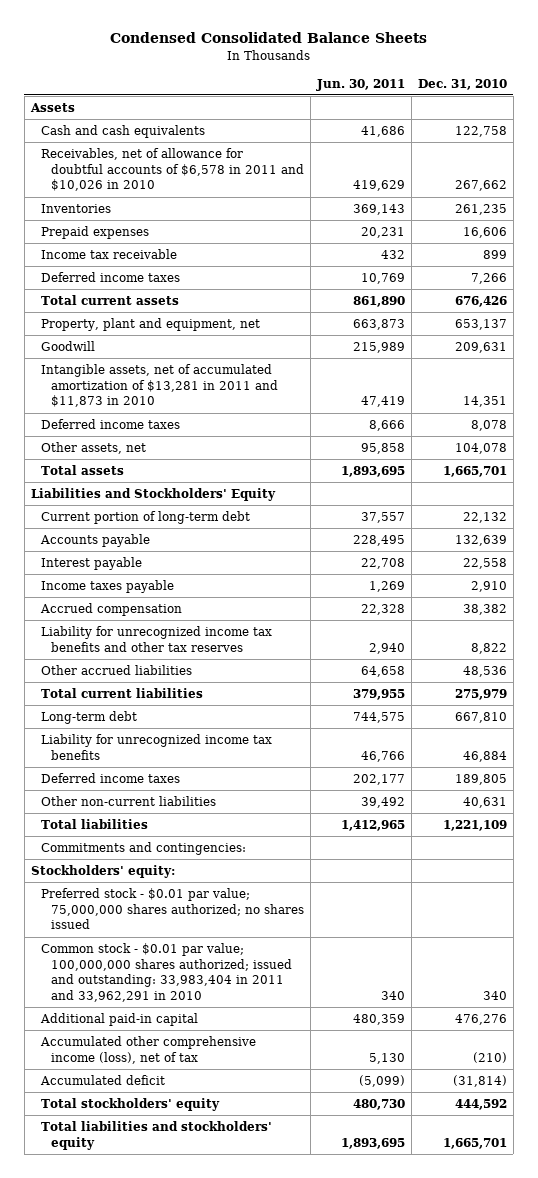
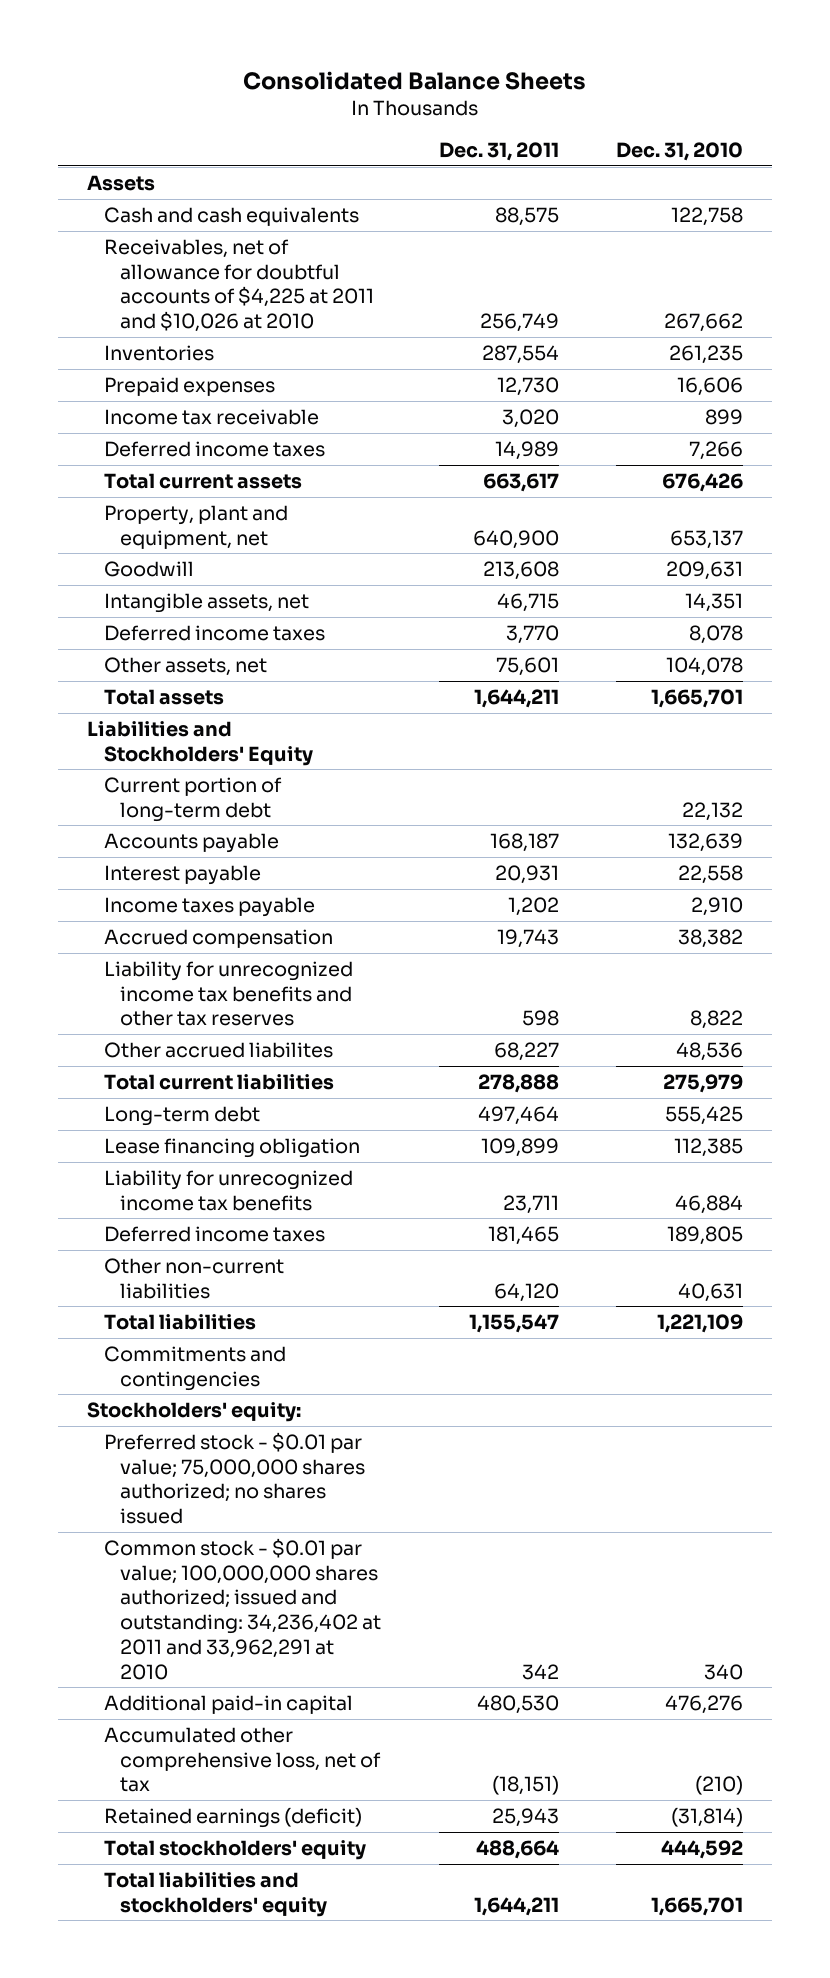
- Condensed Consolidated Balance Sheets
+ Consolidated Balance Sheets
- | Jun. 30, 2011 | Dec. 31, 2010
+ | Dec. 31, 2011 | Dec. 31, 2010
- Receivables, net of allowance for doubtful accounts of $6,578 in 2011 and $10,026 in 2010 | 419,629 | 267,662
+ Receivables, net of allowance for doubtful accounts of $4,225 at 2011 and $10,026 at 2010 | 256,749 | 267,662
- Intangible assets, net of accumulated amortization of $13,281 in 2011 and $11,873 in 2010 | 47,419 | 14,351
+ Intangible assets, net | 46,715 | 14,351
- Other accrued liabilities | 64,658 | 48,536
+ Other accrued liabilites | 68,227 | 48,536
- Long-term debt | 744,575 | 667,810
+ Long-term debt | 497,464 | 555,425
+ Lease financing obligation | 109,899 | 112,385
- Commitments and contingencies:
+ Commitments and contingencies
- Common stock - $0.01 par value; 100,000,000 shares authorized; issued and outstanding: 33,983,404 in 2011 and 33,962,291 in 2010 | 340 | 340
+ Common stock - $0.01 par value; 100,000,000 shares authorized; issued and outstanding: 34,236,402 at 2011 and 33,962,291 at 2010 | 342 | 340
- Accumulated other comprehensive income (loss), net of tax | 5,130 | (210)
- Accumulated deficit | (5,099) | (31,814)
+ Accumulated other comprehensive loss, net of tax | (18,151) | (210)
+ Retained earnings (deficit) | 25,943 | (31,814)

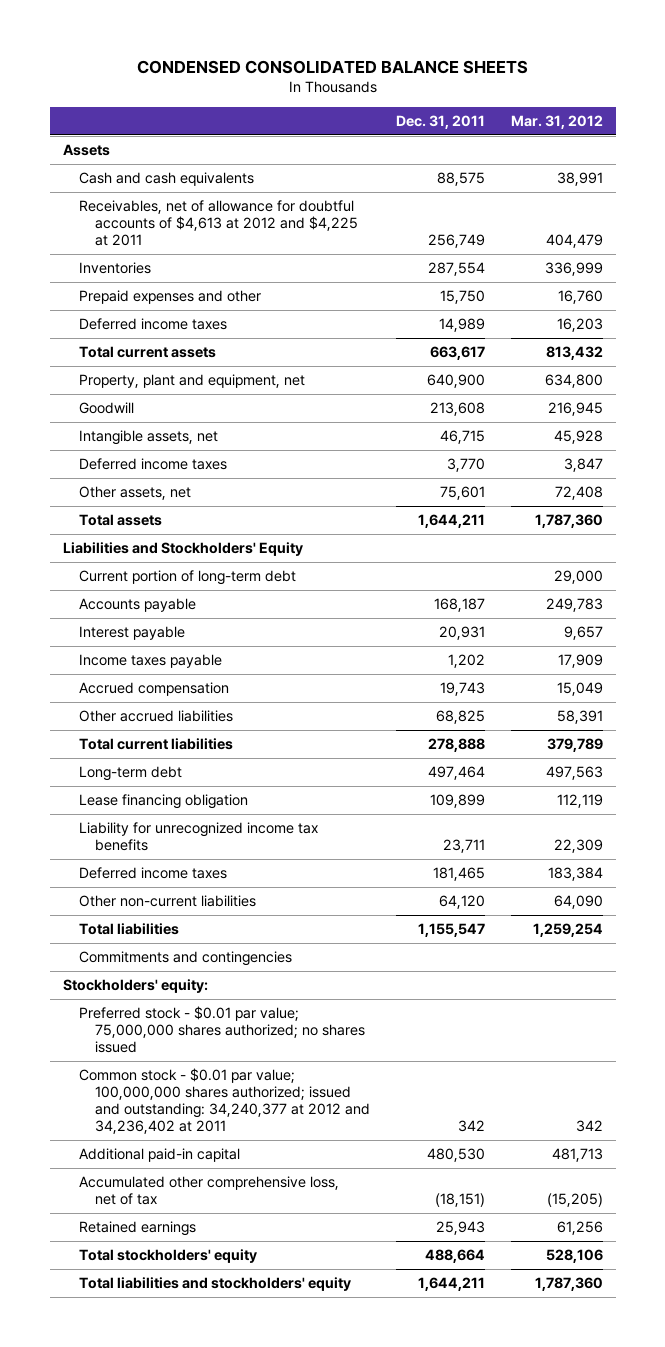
- Consolidated Balance Sheets
+ CONDENSED CONSOLIDATED BALANCE SHEETS
- | Dec. 31, 2011 | Dec. 31, 2010
+ | Dec. 31, 2011 | Mar. 31, 2012
- Receivables, net of allowance for doubtful accounts of $4,225 at 2011 and $10,026 at 2010 | 256,749 | 267,662
+ Receivables, net of allowance for doubtful accounts of $4,613 at 2012 and $4,225 at 2011 | 256,749 | 404,479
- Prepaid expenses | 12,730 | 16,606
- Income tax receivable | 3,020 | 899
+ Prepaid expenses and other | 15,750 | 16,760
- Liability for unrecognized income tax benefits and other tax reserves | 598 | 8,822
- Other accrued liabilites | 68,227 | 48,536
+ Other accrued liabilities | 68,825 | 58,391
- Common stock - $0.01 par value; 100,000,000 shares authorized; issued and outstanding: 34,236,402 at 2011 and 33,962,291 at 2010 | 342 | 340
+ Common stock - $0.01 par value; 100,000,000 shares authorized; issued and outstanding: 34,240,377 at 2012 and 34,236,402 at 2011 | 342 | 342
- Retained earnings (deficit) | 25,943 | (31,814)
+ Retained earnings | 25,943 | 61,256

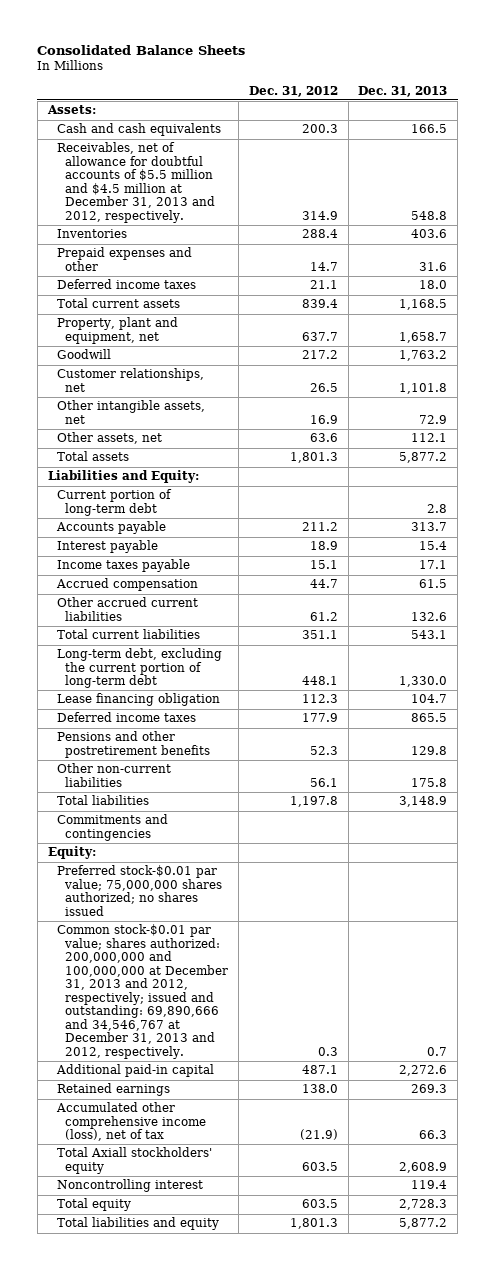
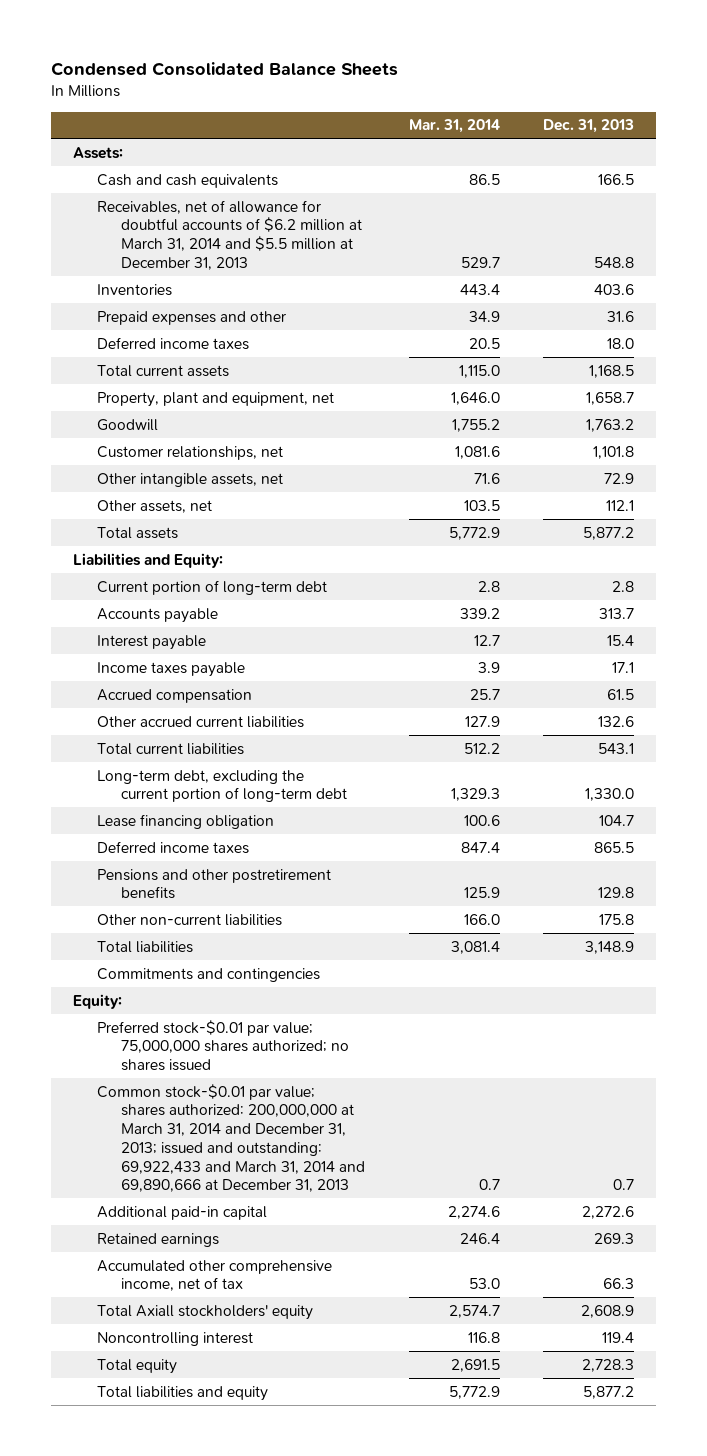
- Consolidated Balance Sheets
+ Condensed Consolidated Balance Sheets
- | Dec. 31, 2012 | Dec. 31, 2013
+ | Mar. 31, 2014 | Dec. 31, 2013
- Receivables, net of allowance for doubtful accounts of $5.5 million and $4.5 million at December 31, 2013 and 2012, respectively. | 314.9 | 548.8
+ Receivables, net of allowance for doubtful accounts of $6.2 million at March 31, 2014 and $5.5 million at December 31, 2013 | 529.7 | 548.8
- Common stock-$0.01 par value; shares authorized: 200,000,000 and 100,000,000 at December 31, 2013 and 2012, respectively; issued and outstanding: 69,890,666 and 34,546,767 at December 31, 2013 and 2012, respectively. | 0.3 | 0.7
+ Common stock-$0.01 par value; shares authorized: 200,000,000 at March 31, 2014 and December 31, 2013; issued and outstanding: 69,922,433 and March 31, 2014 and 69,890,666 at December 31, 2013 | 0.7 | 0.7
- Accumulated other comprehensive income (loss), net of tax | (21.9) | 66.3
+ Accumulated other comprehensive income, net of tax | 53.0 | 66.3

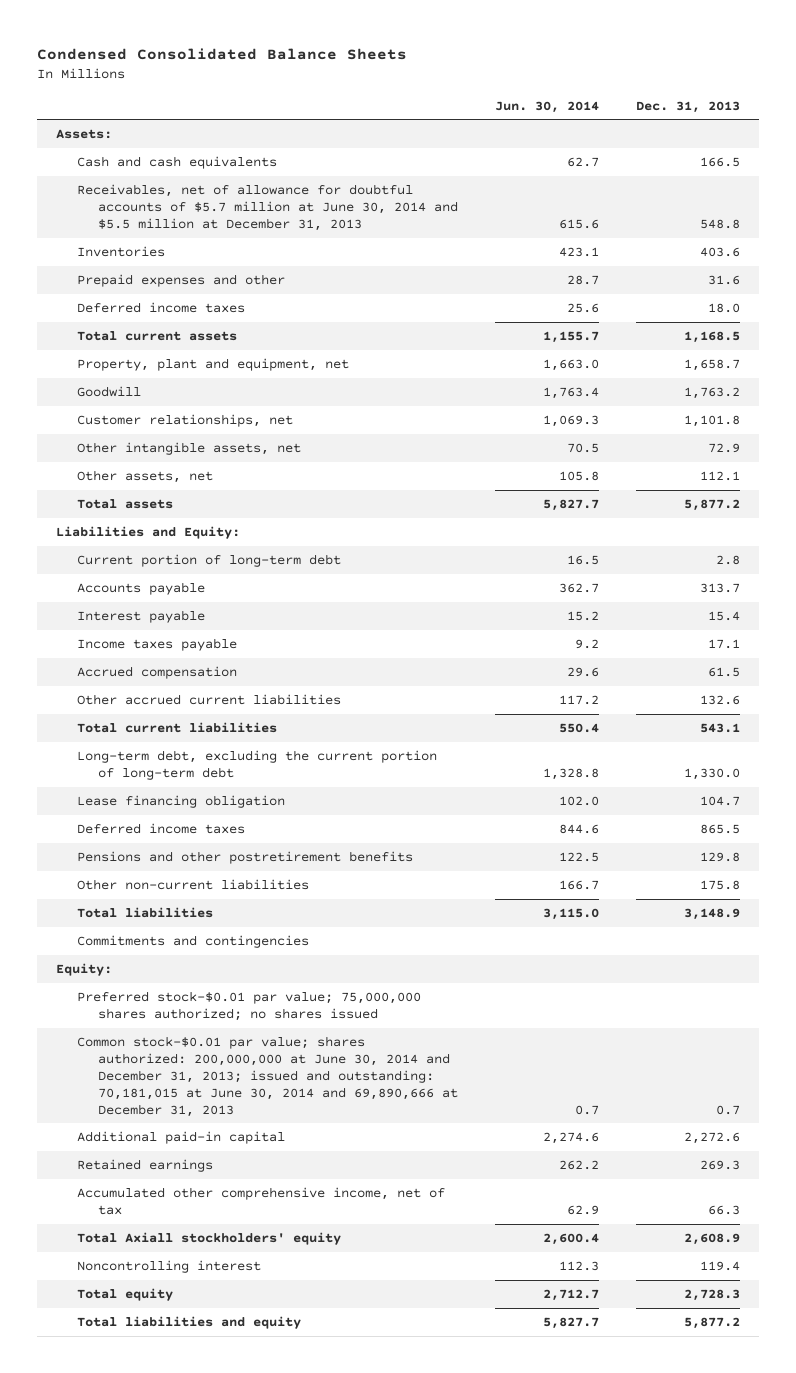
- | Mar. 31, 2014 | Dec. 31, 2013
+ | Jun. 30, 2014 | Dec. 31, 2013
- Receivables, net of allowance for doubtful accounts of $6.2 million at March 31, 2014 and $5.5 million at December 31, 2013 | 529.7 | 548.8
+ Receivables, net of allowance for doubtful accounts of $5.7 million at June 30, 2014 and $5.5 million at December 31, 2013 | 615.6 | 548.8
- Common stock-$0.01 par value; shares authorized: 200,000,000 at March 31, 2014 and December 31, 2013; issued and outstanding: 69,922,433 and March 31, 2014 and 69,890,666 at December 31, 2013 | 0.7 | 0.7
+ Common stock-$0.01 par value; shares authorized: 200,000,000 at June 30, 2014 and December 31, 2013; issued and outstanding: 70,181,015 at June 30, 2014 and 69,890,666 at December 31, 2013 | 0.7 | 0.7

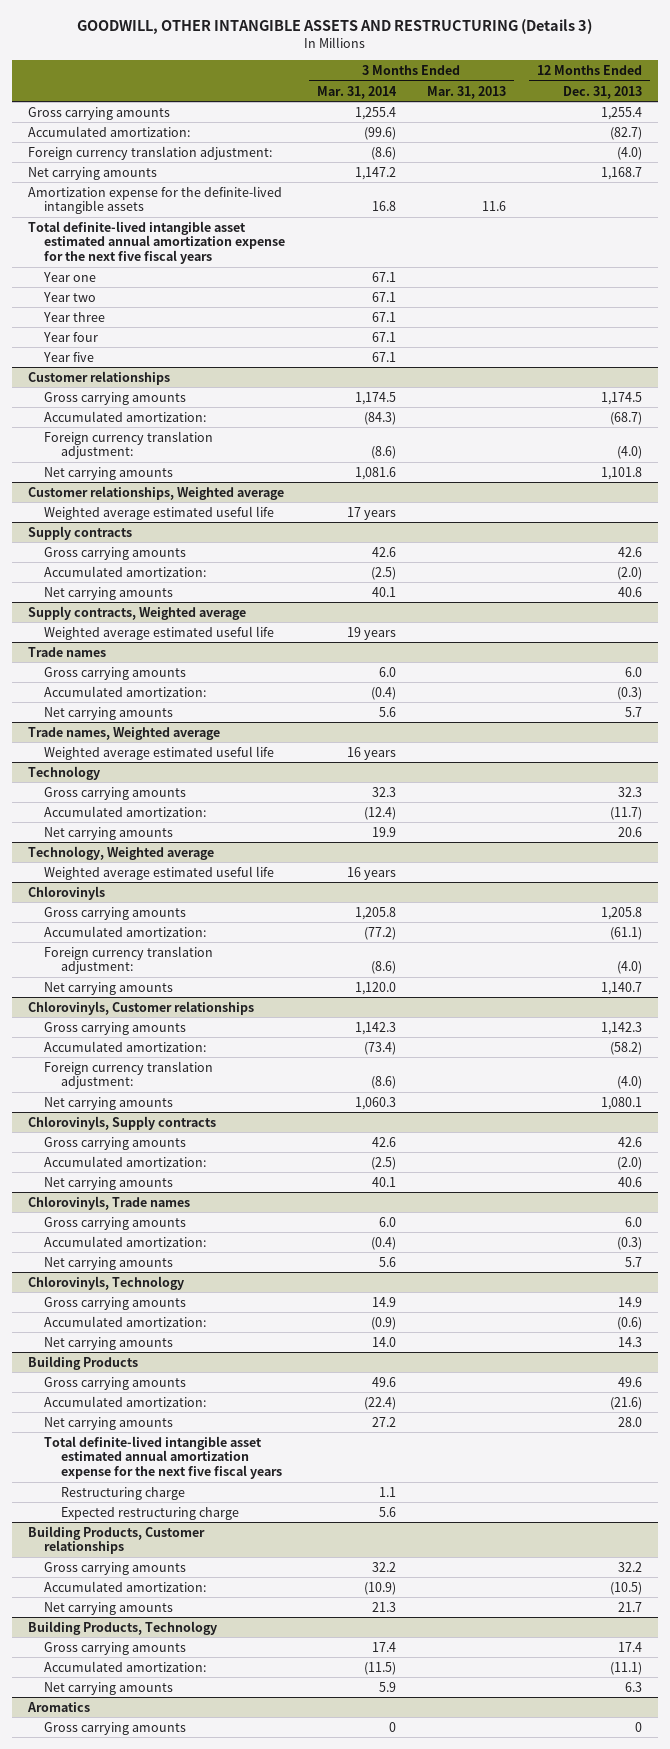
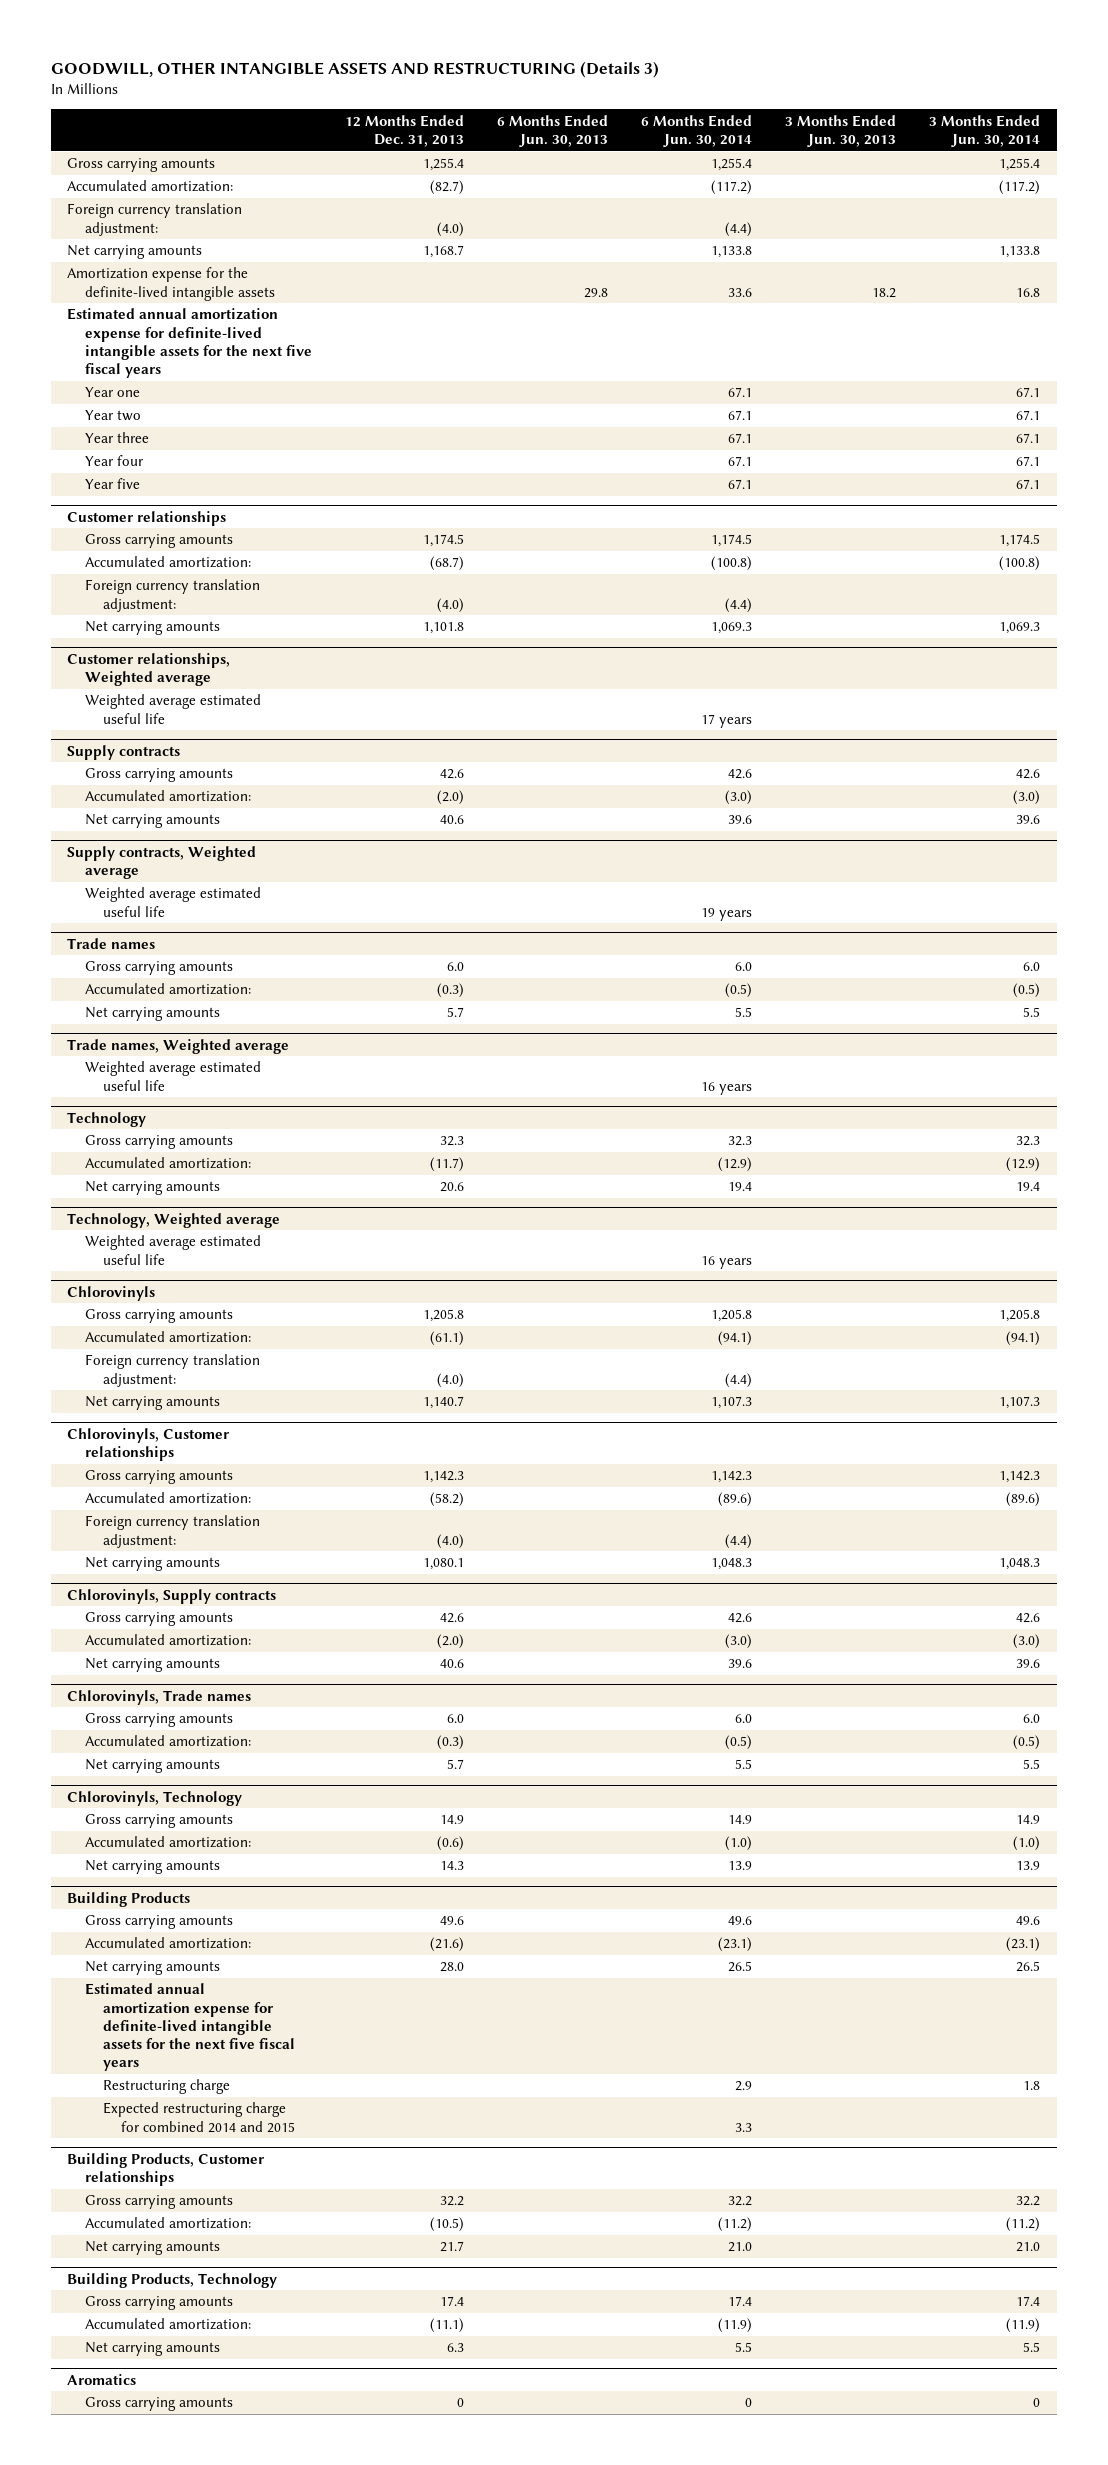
- | 3 Months Ended Mar. 31, 2014 | 3 Months Ended Mar. 31, 2013 | 12 Months Ended Dec. 31, 2013
+ | 12 Months Ended Dec. 31, 2013 | 6 Months Ended Jun. 30, 2013 | 6 Months Ended Jun. 30, 2014 | 3 Months Ended Jun. 30, 2013 | 3 Months Ended Jun. 30, 2014
- Total definite-lived intangible asset estimated annual amortization expense for the next five fiscal years
+ Estimated annual amortization expense for definite-lived intangible assets for the next five fiscal years
@ Building Products
- Total definite-lived intangible asset estimated annual amortization expense for the next five fiscal years
+ Estimated annual amortization expense for definite-lived intangible assets for the next five fiscal years
- Expected restructuring charge | 5.6 | |
+ Expected restructuring charge for combined 2014 and 2015 | | | 3.3 | |

